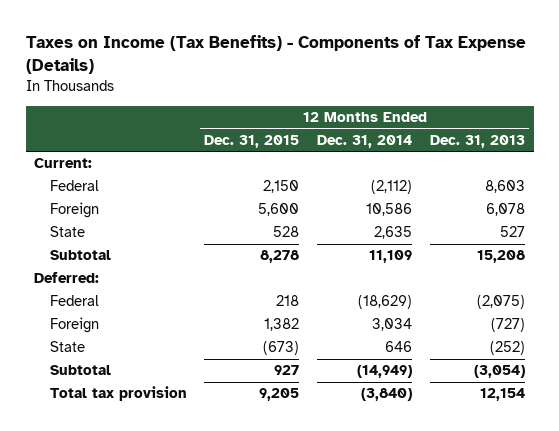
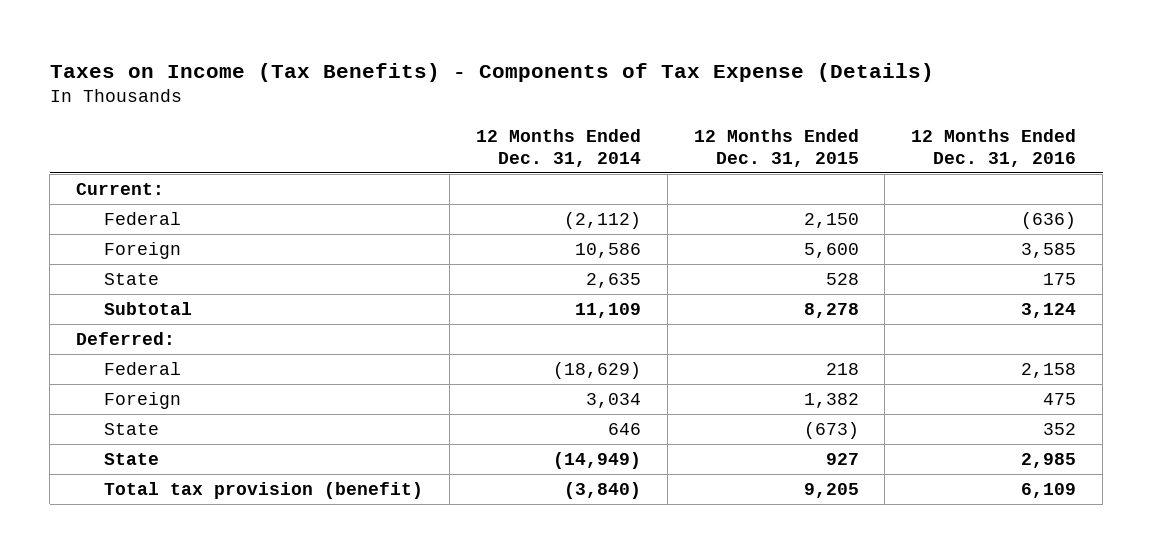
- | 12 Months Ended Dec. 31, 2015 | 12 Months Ended Dec. 31, 2014 | 12 Months Ended Dec. 31, 2013
+ | 12 Months Ended Dec. 31, 2014 | 12 Months Ended Dec. 31, 2015 | 12 Months Ended Dec. 31, 2016
- Subtotal | 927 | (14,949) | (3,054)
- Total tax provision | 9,205 | (3,840) | 12,154
+ State | (14,949) | 927 | 2,985
+ Total tax provision (benefit) | (3,840) | 9,205 | 6,109

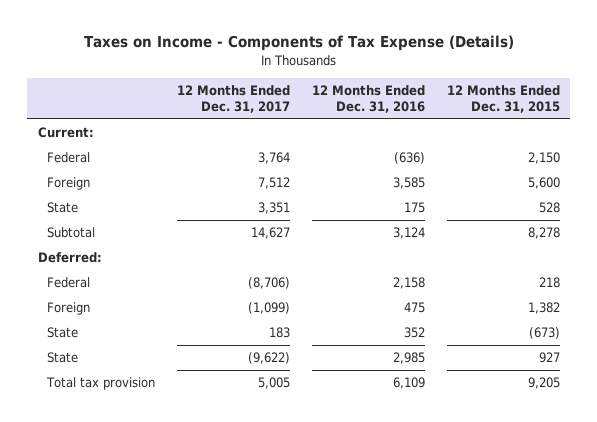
- Taxes on Income (Tax Benefits) - Components of Tax Expense (Details)
+ Taxes on Income - Components of Tax Expense (Details)
- | 12 Months Ended Dec. 31, 2014 | 12 Months Ended Dec. 31, 2015 | 12 Months Ended Dec. 31, 2016
+ | 12 Months Ended Dec. 31, 2017 | 12 Months Ended Dec. 31, 2016 | 12 Months Ended Dec. 31, 2015
- Total tax provision (benefit) | (3,840) | 9,205 | 6,109
+ Total tax provision | 5,005 | 6,109 | 9,205

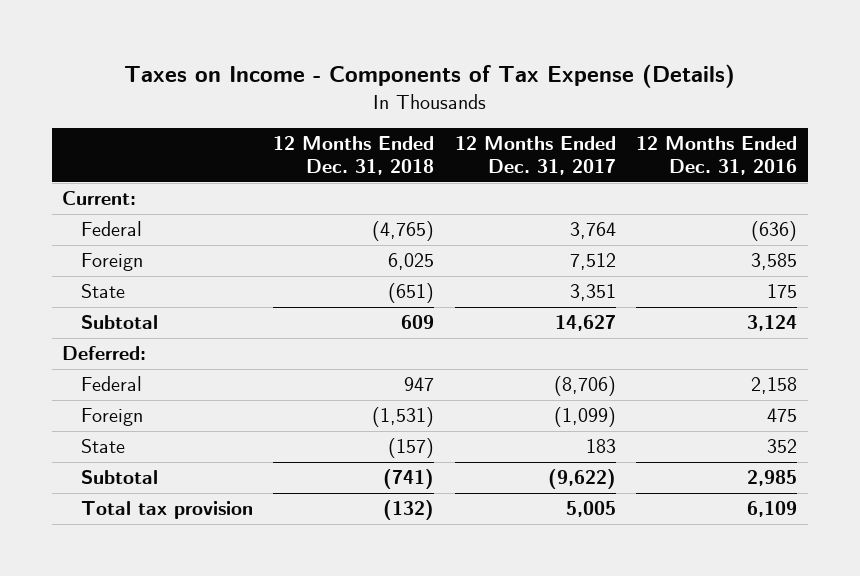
- | 12 Months Ended Dec. 31, 2017 | 12 Months Ended Dec. 31, 2016 | 12 Months Ended Dec. 31, 2015
+ | 12 Months Ended Dec. 31, 2018 | 12 Months Ended Dec. 31, 2017 | 12 Months Ended Dec. 31, 2016
- State | (9,622) | 2,985 | 927
+ Subtotal | (741) | (9,622) | 2,985

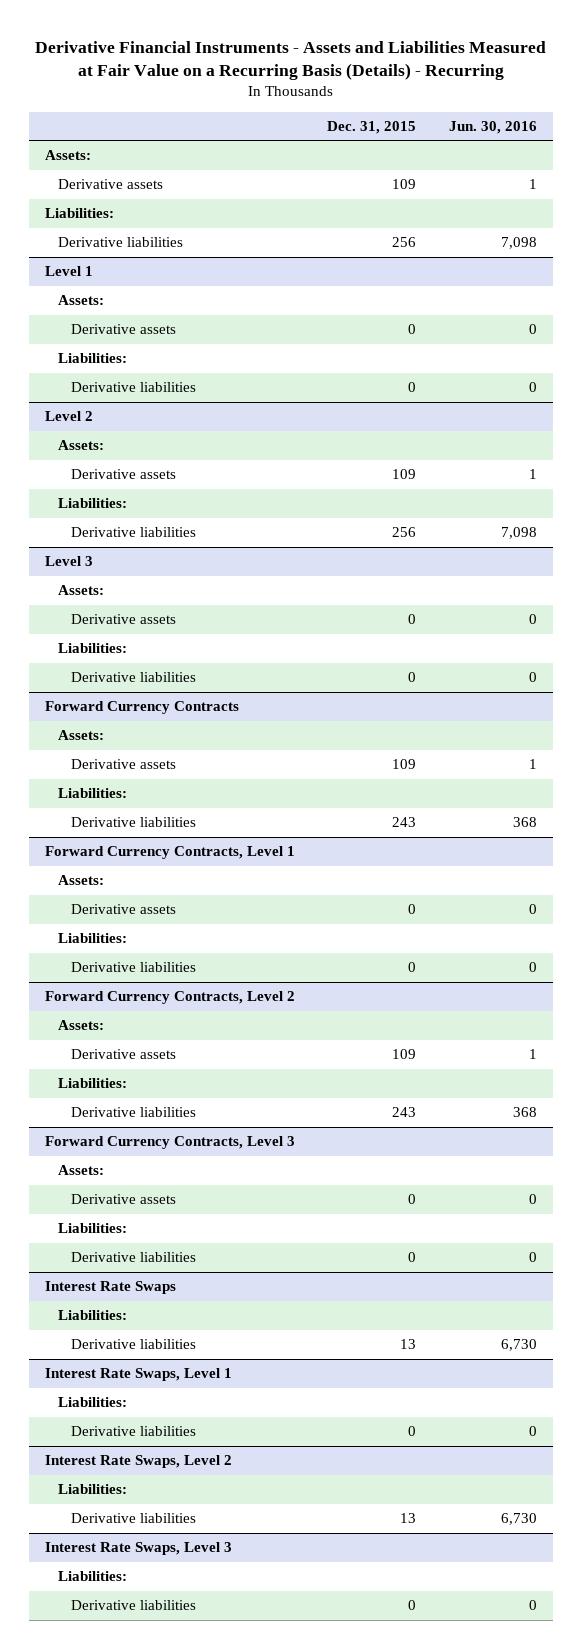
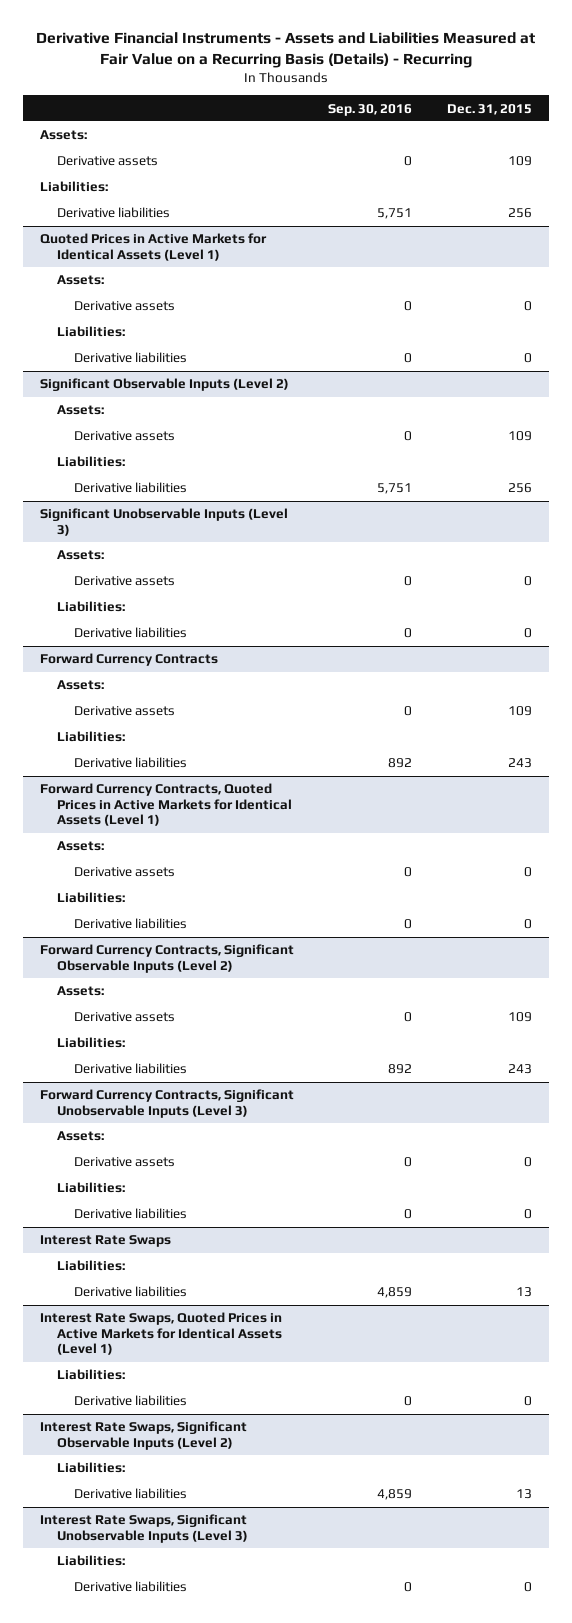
- | Dec. 31, 2015 | Jun. 30, 2016
+ | Sep. 30, 2016 | Dec. 31, 2015
- Level 1
+ Quoted Prices in Active Markets for Identical Assets (Level 1)
- Level 2
+ Significant Observable Inputs (Level 2)
- Level 3
+ Significant Unobservable Inputs (Level 3)
- Forward Currency Contracts, Level 1
+ Forward Currency Contracts, Quoted Prices in Active Markets for Identical Assets (Level 1)
- Forward Currency Contracts, Level 2
+ Forward Currency Contracts, Significant Observable Inputs (Level 2)
- Forward Currency Contracts, Level 3
+ Forward Currency Contracts, Significant Unobservable Inputs (Level 3)
- Interest Rate Swaps, Level 1
+ Interest Rate Swaps, Quoted Prices in Active Markets for Identical Assets (Level 1)
- Interest Rate Swaps, Level 2
+ Interest Rate Swaps, Significant Observable Inputs (Level 2)
- Interest Rate Swaps, Level 3
+ Interest Rate Swaps, Significant Unobservable Inputs (Level 3)

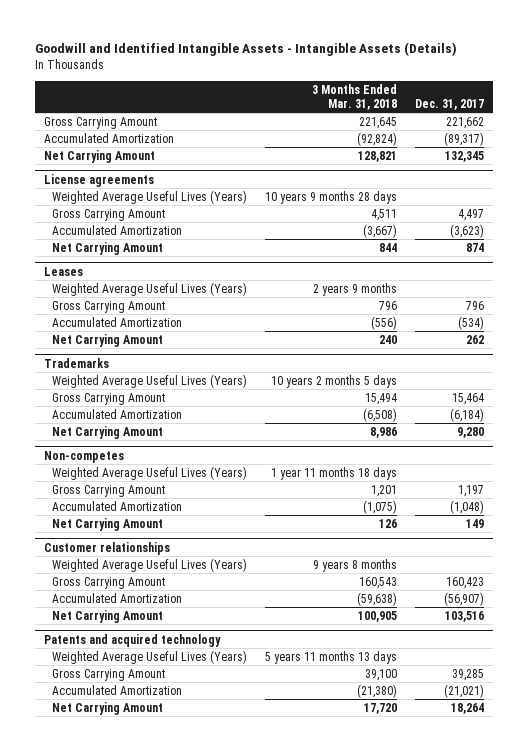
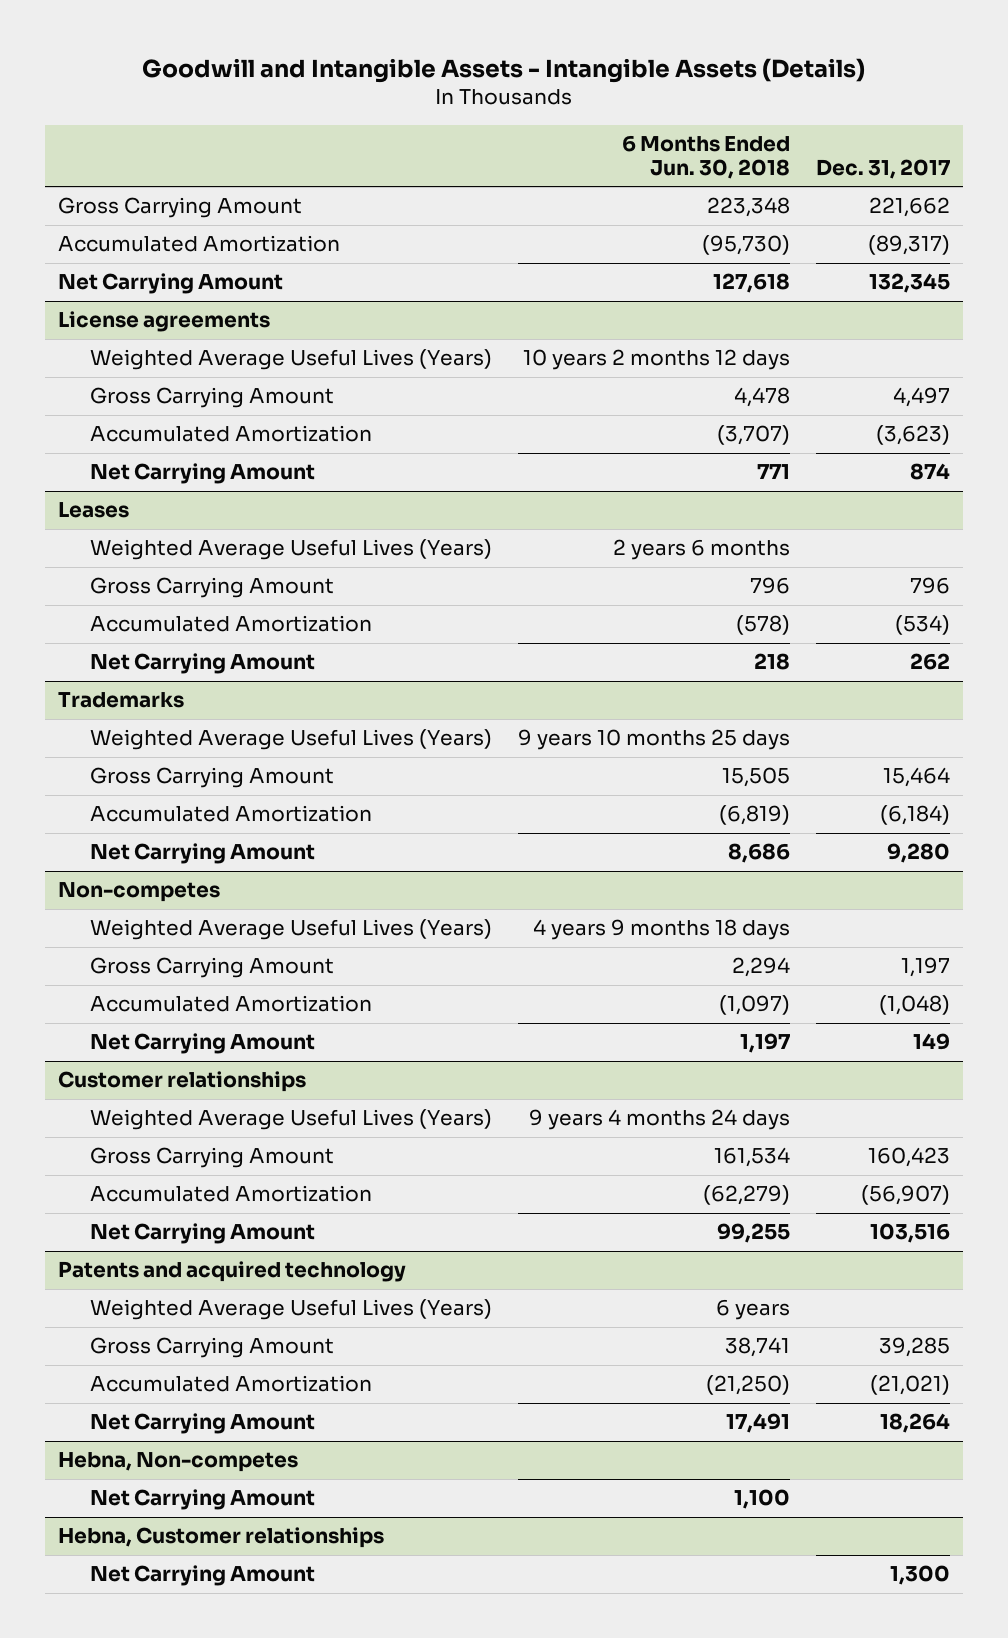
- Goodwill and Identified Intangible Assets - Intangible Assets (Details)
+ Goodwill and Intangible Assets - Intangible Assets (Details)
- | 3 Months Ended Mar. 31, 2018 | Dec. 31, 2017
+ | 6 Months Ended Jun. 30, 2018 | Dec. 31, 2017
+ Hebna, Non-competes
+ Net Carrying Amount | 1,100 |
+ Hebna, Customer relationships
+ Net Carrying Amount | | 1,300

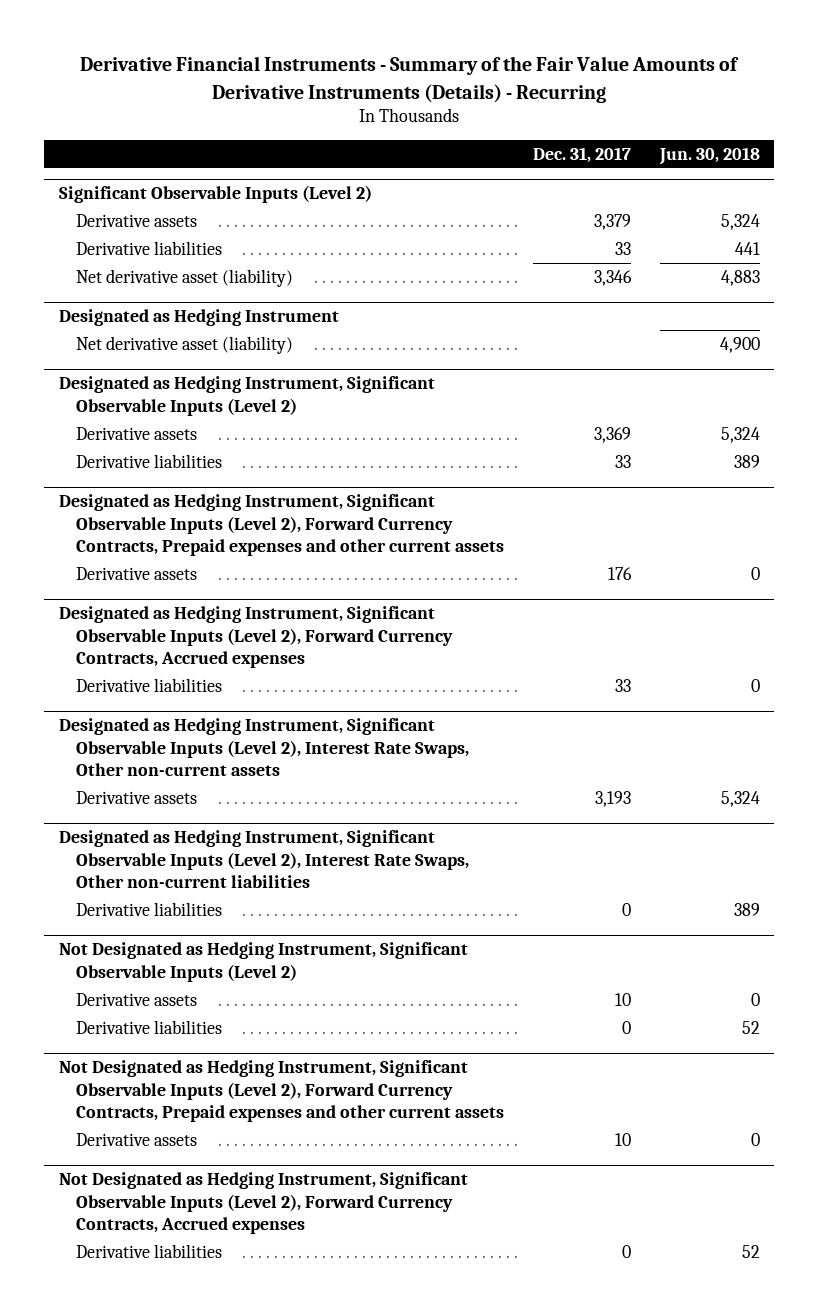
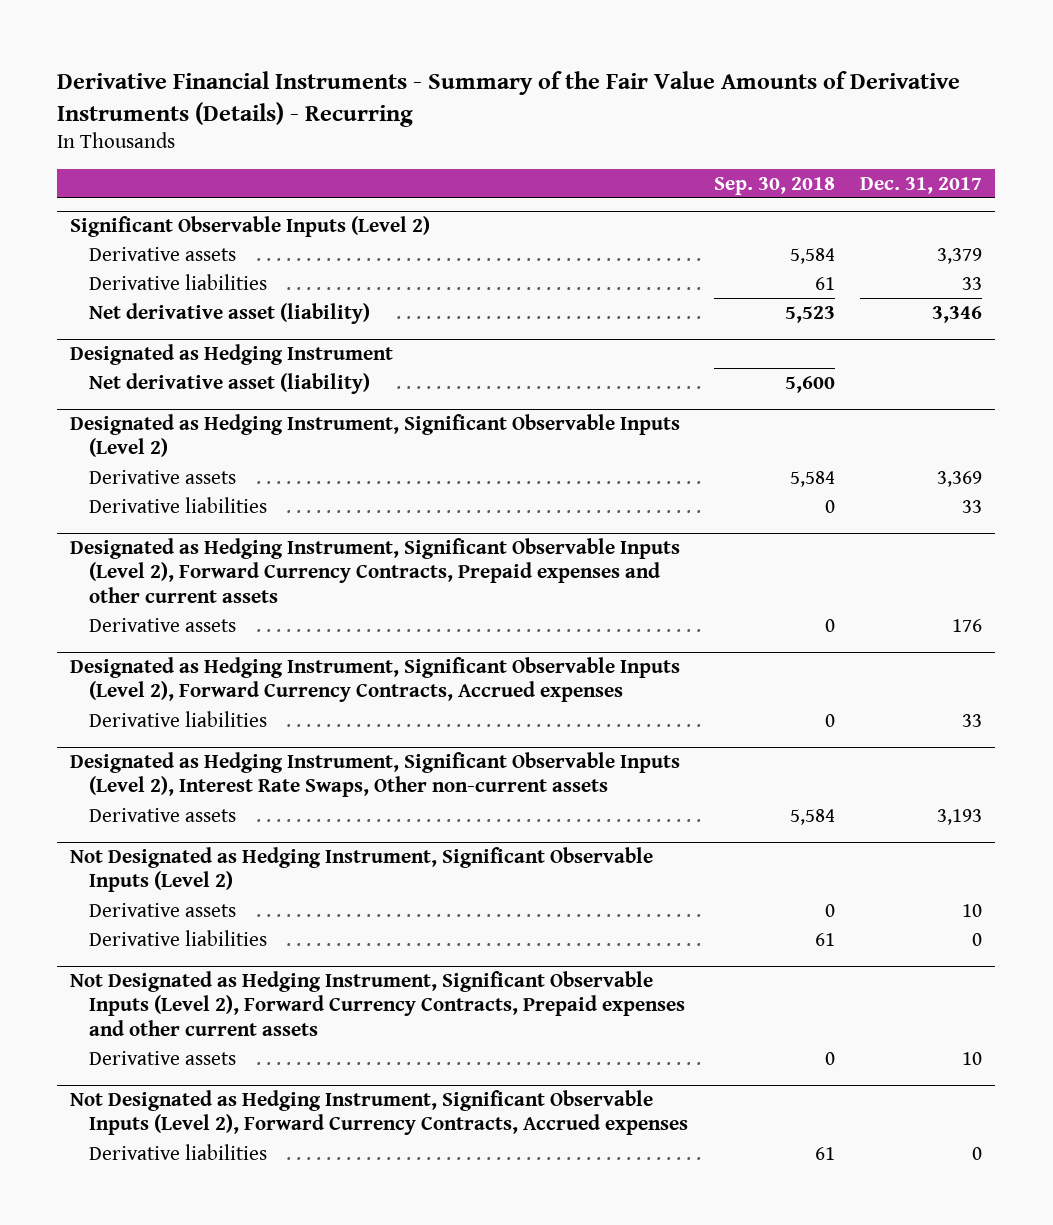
- | Dec. 31, 2017 | Jun. 30, 2018
+ | Sep. 30, 2018 | Dec. 31, 2017
- Designated as Hedging Instrument, Significant Observable Inputs (Level 2), Interest Rate Swaps, Other non-current liabilities
- Derivative liabilities | 0 | 389

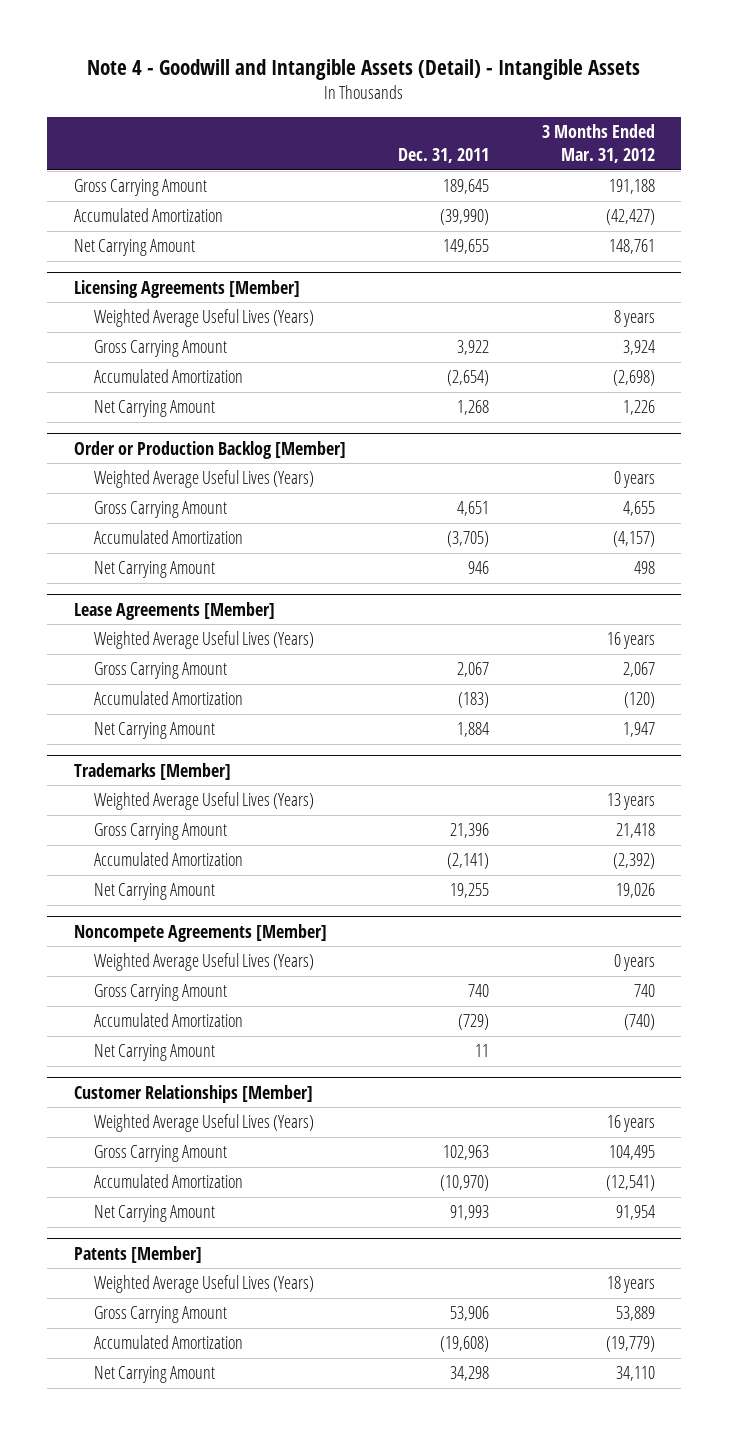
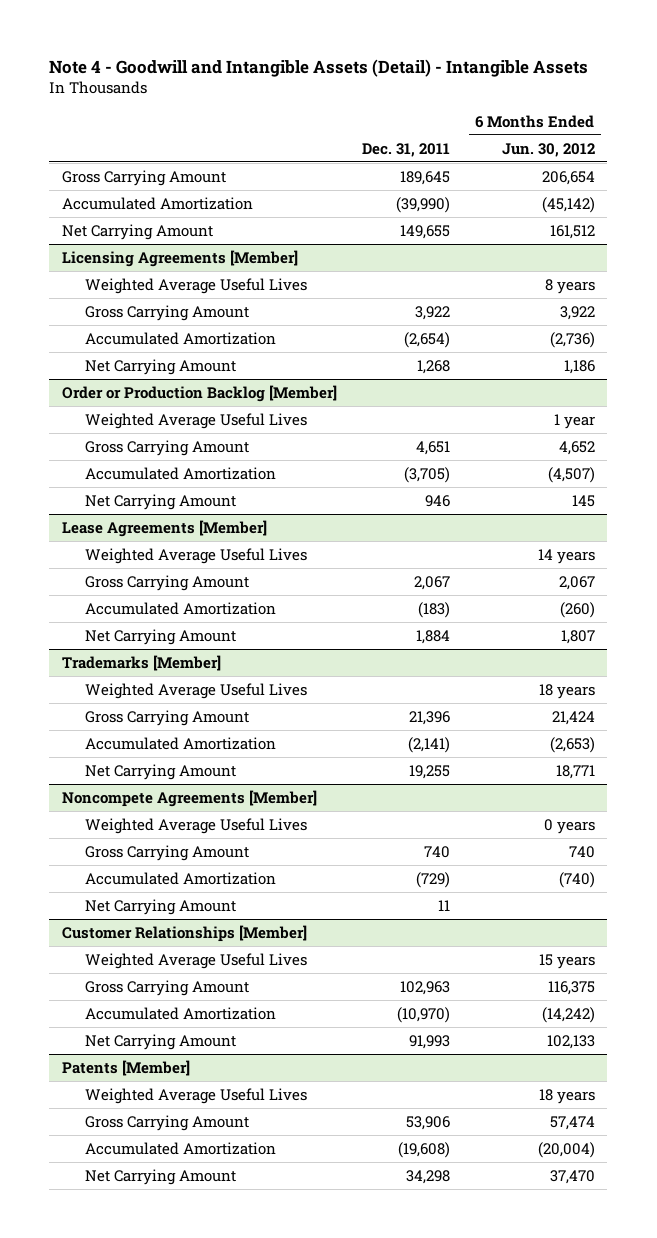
- | Dec. 31, 2011 | 3 Months Ended Mar. 31, 2012
+ | Dec. 31, 2011 | 6 Months Ended Jun. 30, 2012
@ Licensing Agreements [Member]
- Weighted Average Useful Lives (Years) | | 8 years
+ Weighted Average Useful Lives | | 8 years
@ Order or Production Backlog [Member]
- Weighted Average Useful Lives (Years) | | 0 years
+ Weighted Average Useful Lives | | 1 year
@ Lease Agreements [Member]
- Weighted Average Useful Lives (Years) | | 16 years
+ Weighted Average Useful Lives | | 14 years
@ Trademarks [Member]
- Weighted Average Useful Lives (Years) | | 13 years
+ Weighted Average Useful Lives | | 18 years
@ Noncompete Agreements [Member]
- Weighted Average Useful Lives (Years) | | 0 years
+ Weighted Average Useful Lives | | 0 years
@ Customer Relationships [Member]
- Weighted Average Useful Lives (Years) | | 16 years
+ Weighted Average Useful Lives | | 15 years
@ Patents [Member]
- Weighted Average Useful Lives (Years) | | 18 years
+ Weighted Average Useful Lives | | 18 years

